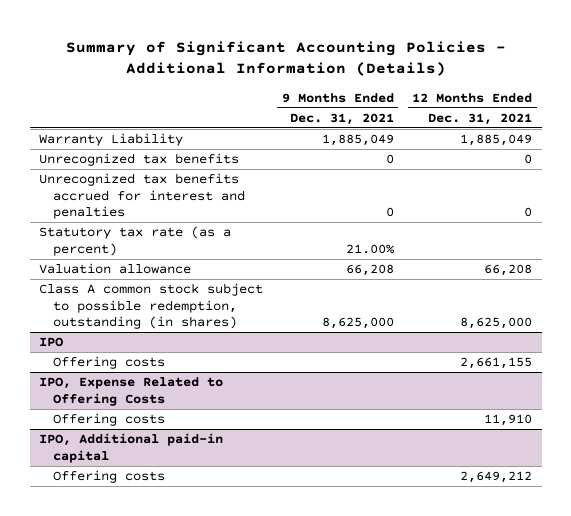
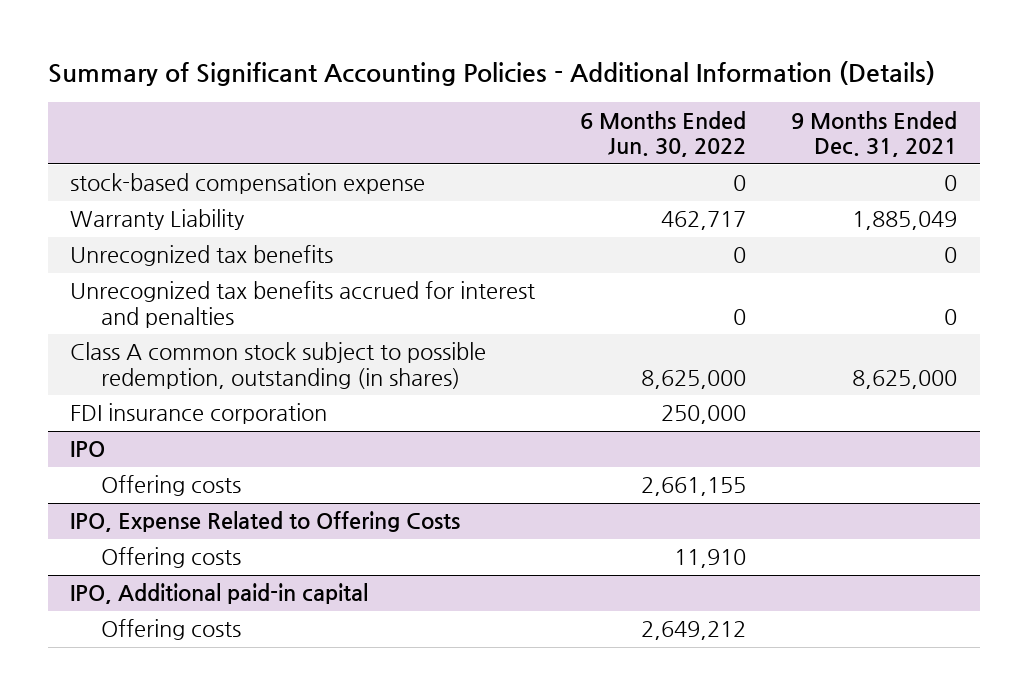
- | 9 Months Ended Dec. 31, 2021 | 12 Months Ended Dec. 31, 2021
+ | 6 Months Ended Jun. 30, 2022 | 9 Months Ended Dec. 31, 2021
+ stock-based compensation expense | 0 | 0
- Statutory tax rate (as a percent) | 21.00% |
- Valuation allowance | 66,208 | 66,208
+ FDI insurance corporation | 250,000 |

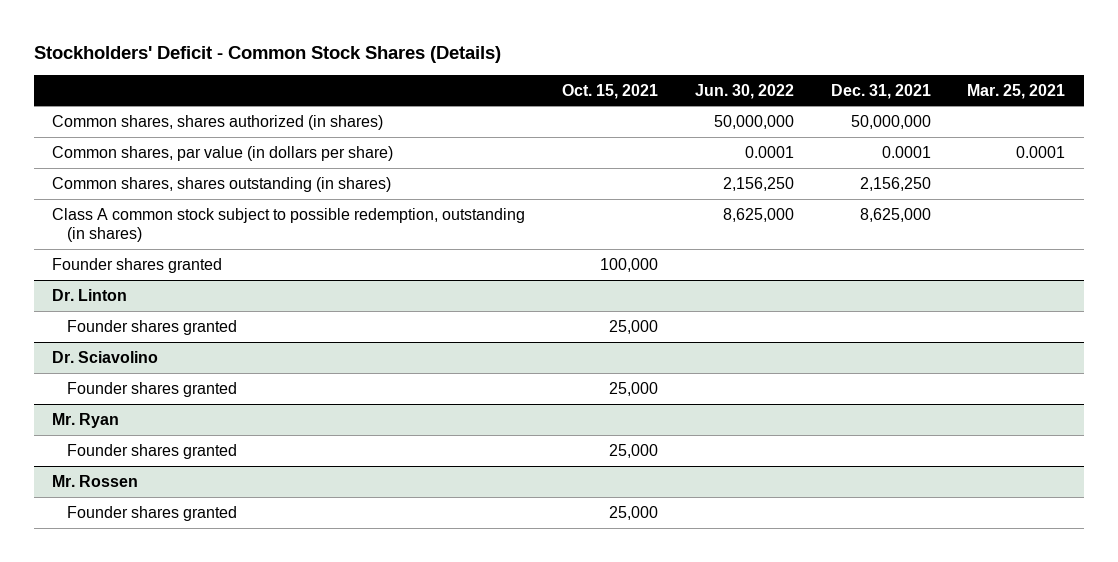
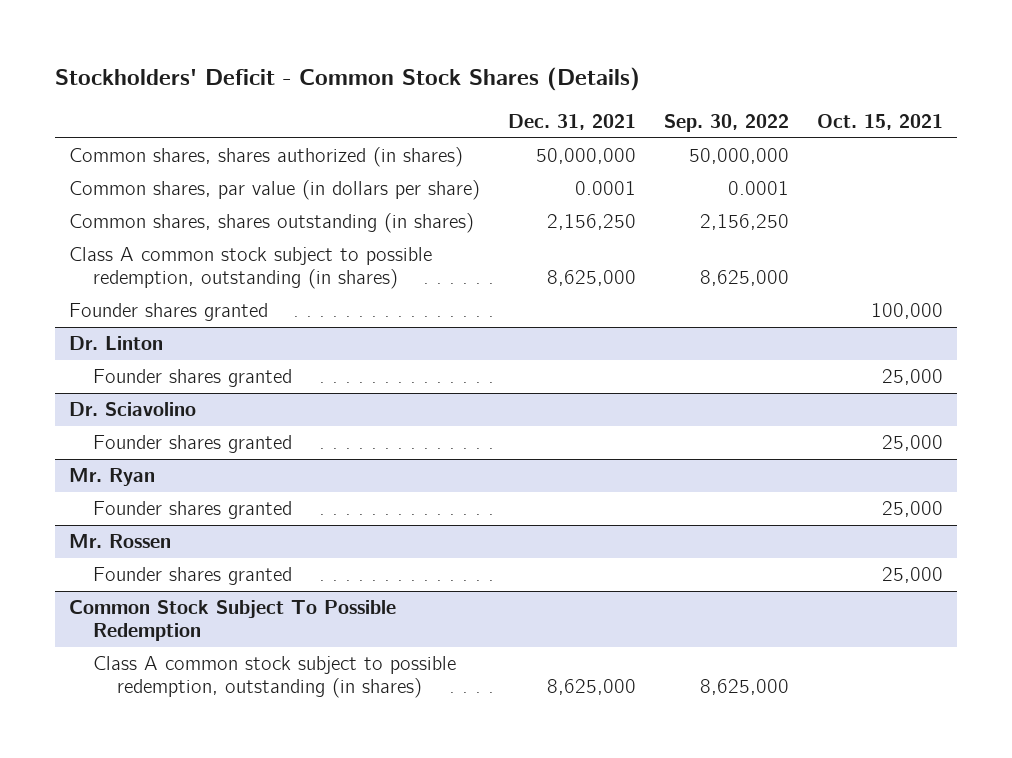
- | Oct. 15, 2021 | Jun. 30, 2022 | Dec. 31, 2021 | Mar. 25, 2021
+ | Dec. 31, 2021 | Sep. 30, 2022 | Oct. 15, 2021
+ Common Stock Subject To Possible Redemption
+ Class A common stock subject to possible redemption, outstanding (in shares) | 8,625,000 | 8,625,000 |

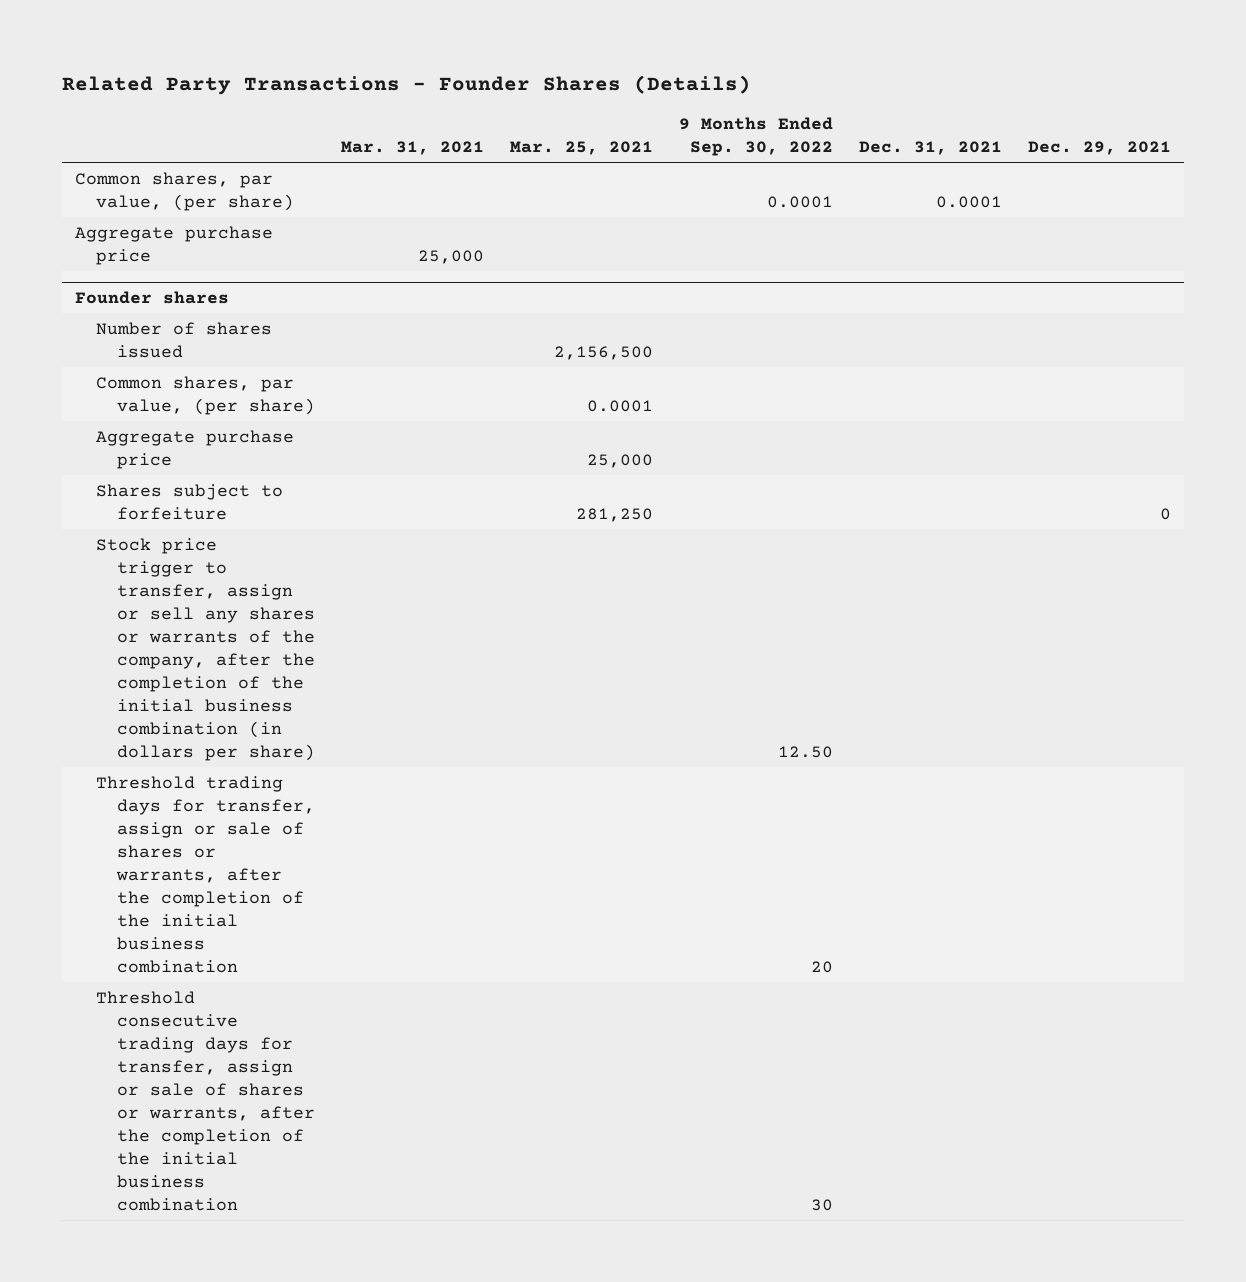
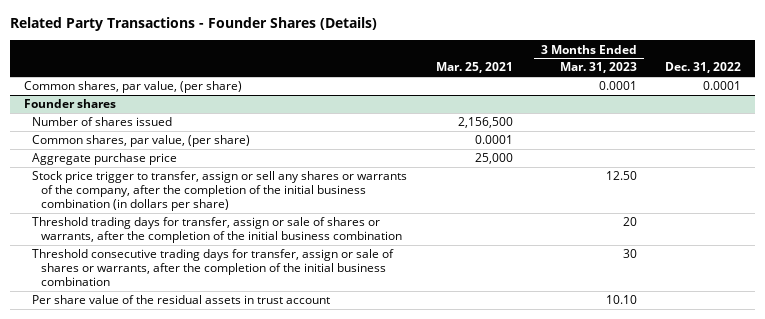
- | Mar. 31, 2021 | Mar. 25, 2021 | 9 Months Ended Sep. 30, 2022 | Dec. 31, 2021 | Dec. 29, 2021
+ | Mar. 25, 2021 | 3 Months Ended Mar. 31, 2023 | Dec. 31, 2022
- Aggregate purchase price | 25,000 | | | |
@ Founder shares
- Shares subject to forfeiture | | 281,250 | | | 0
+ Per share value of the residual assets in trust account | | 10.10 |

